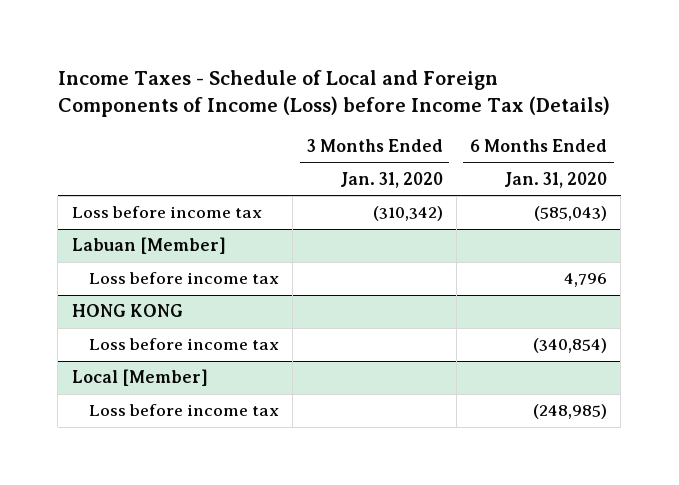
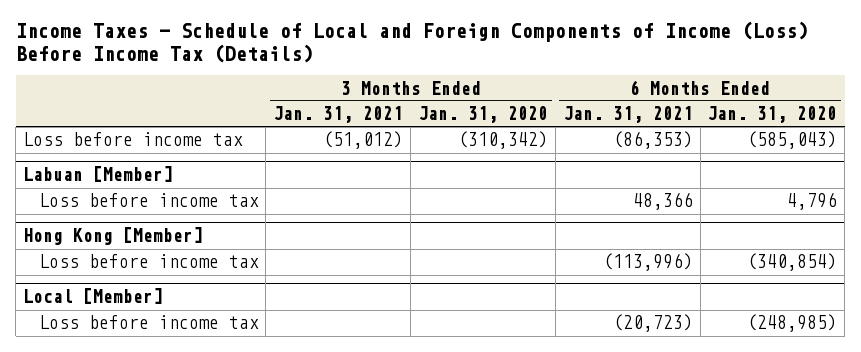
- Income Taxes - Schedule of Local and Foreign Components of Income (Loss) before Income Tax (Details)
+ Income Taxes - Schedule of Local and Foreign Components of Income (Loss) Before Income Tax (Details)
- | 3 Months Ended Jan. 31, 2020 | 6 Months Ended Jan. 31, 2020
+ | 3 Months Ended Jan. 31, 2021 | 3 Months Ended Jan. 31, 2020 | 6 Months Ended Jan. 31, 2021 | 6 Months Ended Jan. 31, 2020
- HONG KONG
+ Hong Kong [Member]

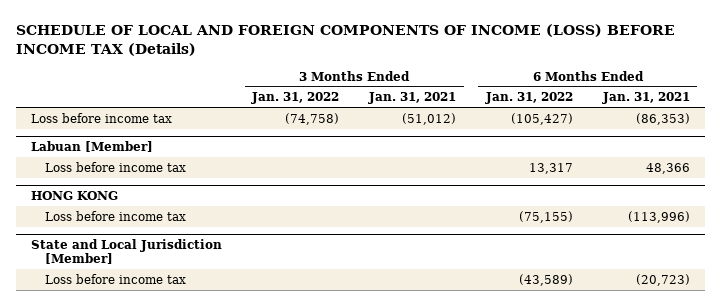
- Income Taxes - Schedule of Local and Foreign Components of Income (Loss) Before Income Tax (Details)
+ SCHEDULE OF LOCAL AND FOREIGN COMPONENTS OF INCOME (LOSS) BEFORE INCOME TAX (Details)
- | 3 Months Ended Jan. 31, 2021 | 3 Months Ended Jan. 31, 2020 | 6 Months Ended Jan. 31, 2021 | 6 Months Ended Jan. 31, 2020
+ | 3 Months Ended Jan. 31, 2022 | 3 Months Ended Jan. 31, 2021 | 6 Months Ended Jan. 31, 2022 | 6 Months Ended Jan. 31, 2021
- Hong Kong [Member]
+ HONG KONG
- Local [Member]
+ State and Local Jurisdiction [Member]

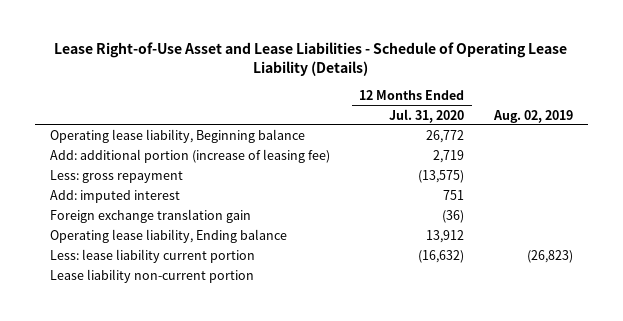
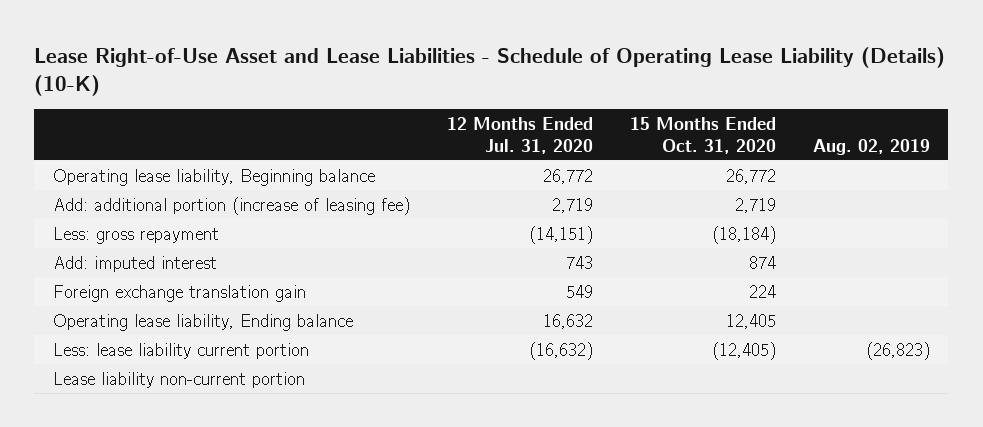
- Lease Right-of-Use Asset and Lease Liabilities - Schedule of Operating Lease Liability (Details)
+ Lease Right-of-Use Asset and Lease Liabilities - Schedule of Operating Lease Liability (Details) (10-K)
- | 12 Months Ended Jul. 31, 2020 | Aug. 02, 2019
+ | 12 Months Ended Jul. 31, 2020 | 15 Months Ended Oct. 31, 2020 | Aug. 02, 2019
- Less: gross repayment | (13,575) |
- Add: imputed interest | 751 |
- Foreign exchange translation gain | (36) |
- Operating lease liability, Ending balance | 13,912 |
+ Less: gross repayment | (14,151) | (18,184) |
+ Add: imputed interest | 743 | 874 |
+ Foreign exchange translation gain | 549 | 224 |
+ Operating lease liability, Ending balance | 16,632 | 12,405 |

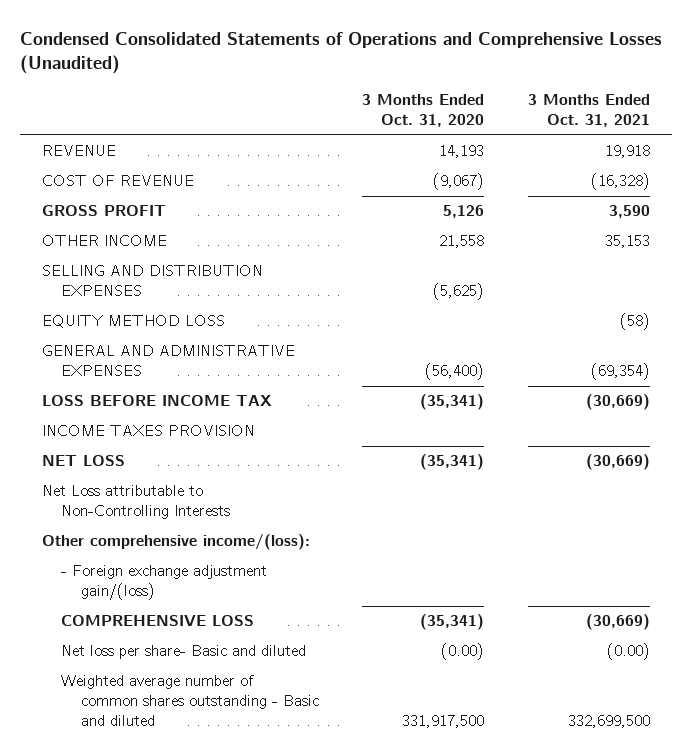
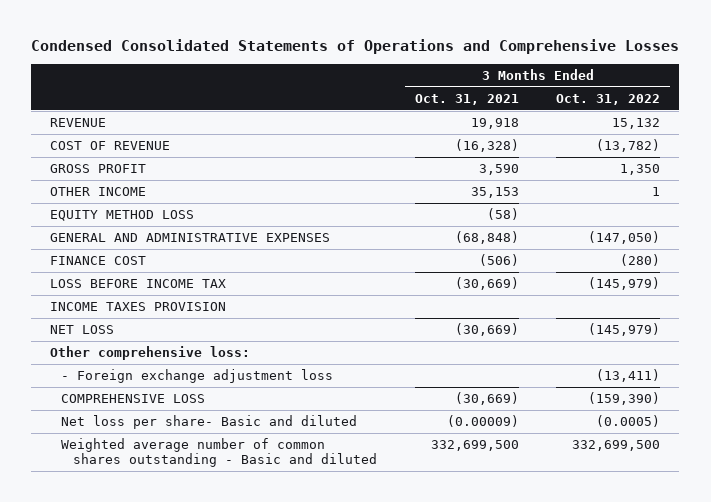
- Condensed Consolidated Statements of Operations and Comprehensive Losses (Unaudited)
+ Condensed Consolidated Statements of Operations and Comprehensive Losses
- | 3 Months Ended Oct. 31, 2020 | 3 Months Ended Oct. 31, 2021
+ | 3 Months Ended Oct. 31, 2021 | 3 Months Ended Oct. 31, 2022
- SELLING AND DISTRIBUTION EXPENSES | (5,625) |
- GENERAL AND ADMINISTRATIVE EXPENSES | (56,400) | (69,354)
+ GENERAL AND ADMINISTRATIVE EXPENSES | (68,848) | (147,050)
+ FINANCE COST | (506) | (280)
- Net Loss attributable to Non-Controlling Interests
- Other comprehensive income/(loss):
- - Foreign exchange adjustment gain/(loss)
+ Other comprehensive loss:
+ - Foreign exchange adjustment loss | | (13,411)
- Net loss per share- Basic and diluted | (0.00) | (0.00)
+ Net loss per share- Basic and diluted | (0.00009) | (0.0005)

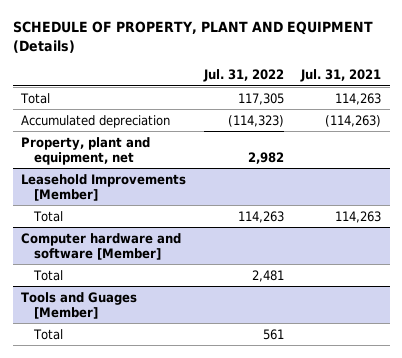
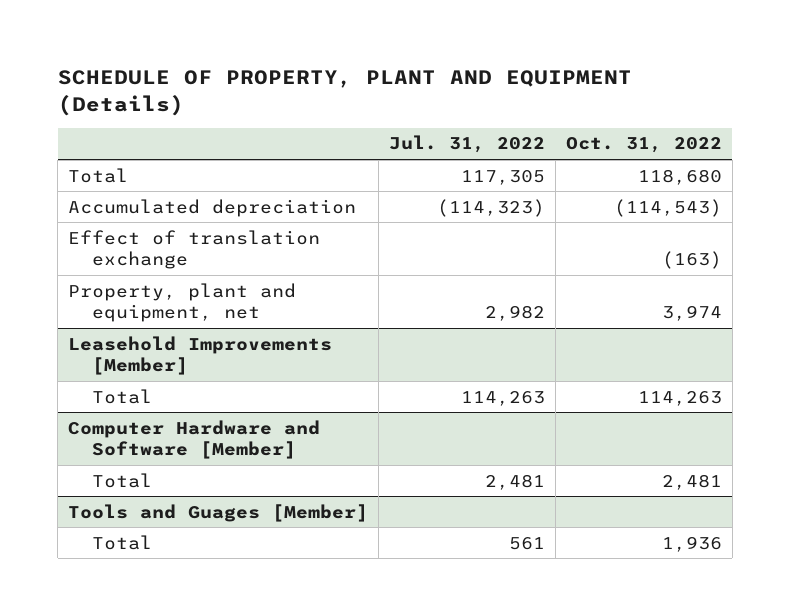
- | Jul. 31, 2022 | Jul. 31, 2021
+ | Jul. 31, 2022 | Oct. 31, 2022
+ Effect of translation exchange | | (163)
- Computer hardware and software [Member]
+ Computer Hardware and Software [Member]

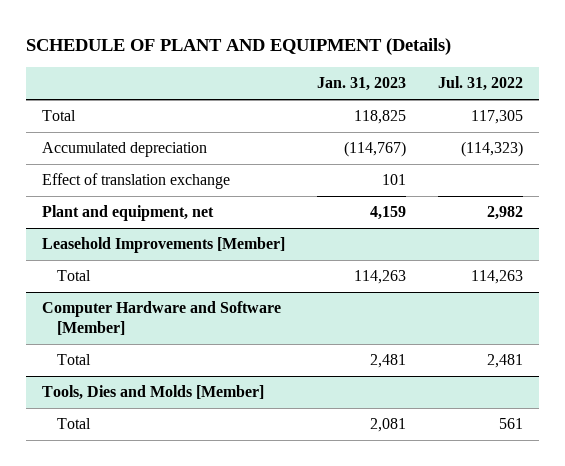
- SCHEDULE OF PROPERTY, PLANT AND EQUIPMENT (Details)
+ SCHEDULE OF PLANT AND EQUIPMENT (Details)
- | Jul. 31, 2022 | Oct. 31, 2022
+ | Jan. 31, 2023 | Jul. 31, 2022
- Property, plant and equipment, net | 2,982 | 3,974
+ Plant and equipment, net | 4,159 | 2,982
- Tools and Guages [Member]
+ Tools, Dies and Molds [Member]

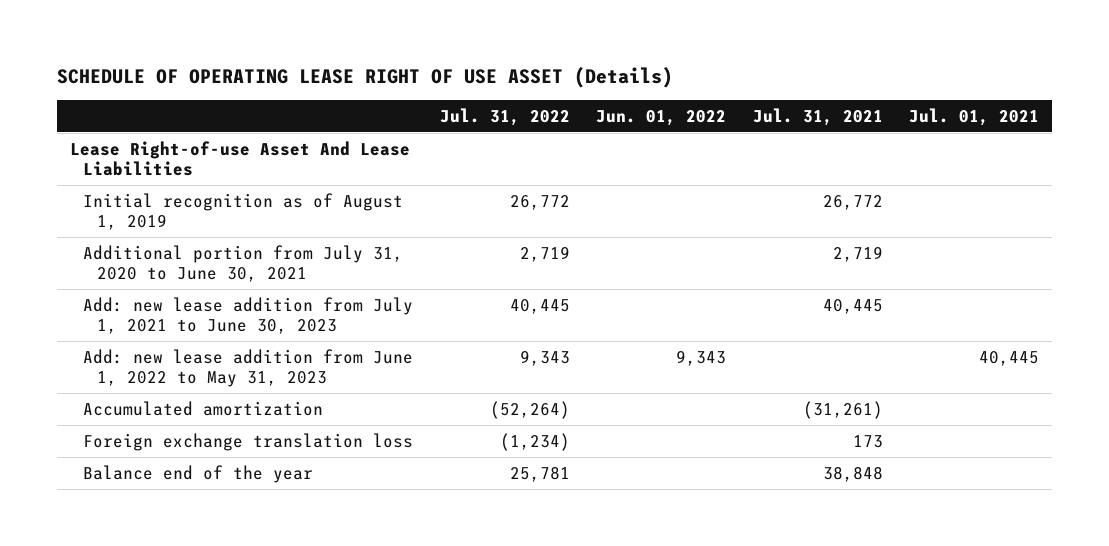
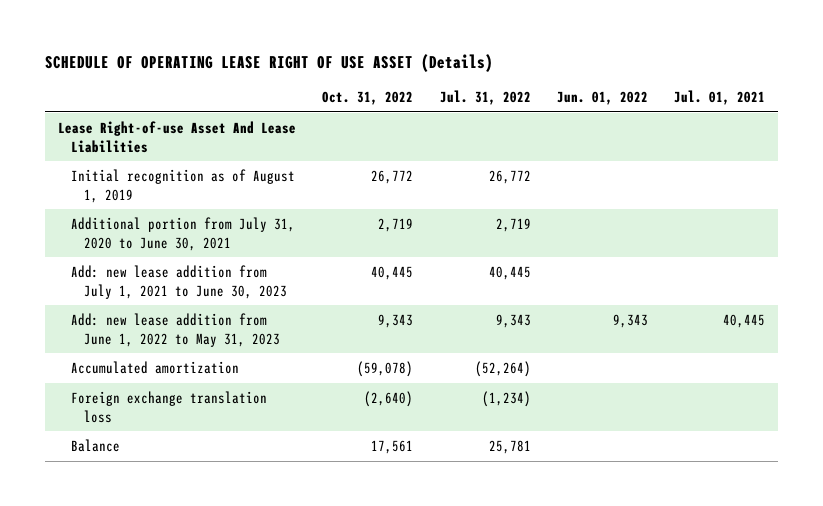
- | Jul. 31, 2022 | Jun. 01, 2022 | Jul. 31, 2021 | Jul. 01, 2021
+ | Oct. 31, 2022 | Jul. 31, 2022 | Jun. 01, 2022 | Jul. 01, 2021
- Balance end of the year | 25,781 | | 38,848 |
+ Balance | 17,561 | 25,781 | |

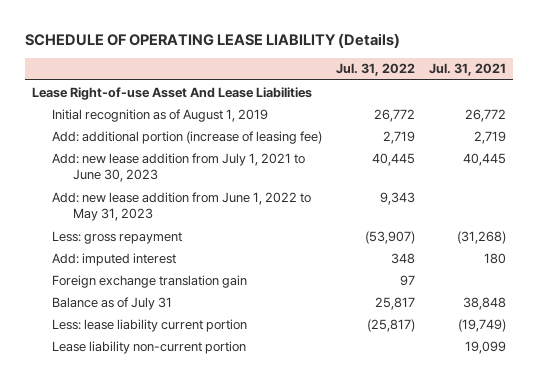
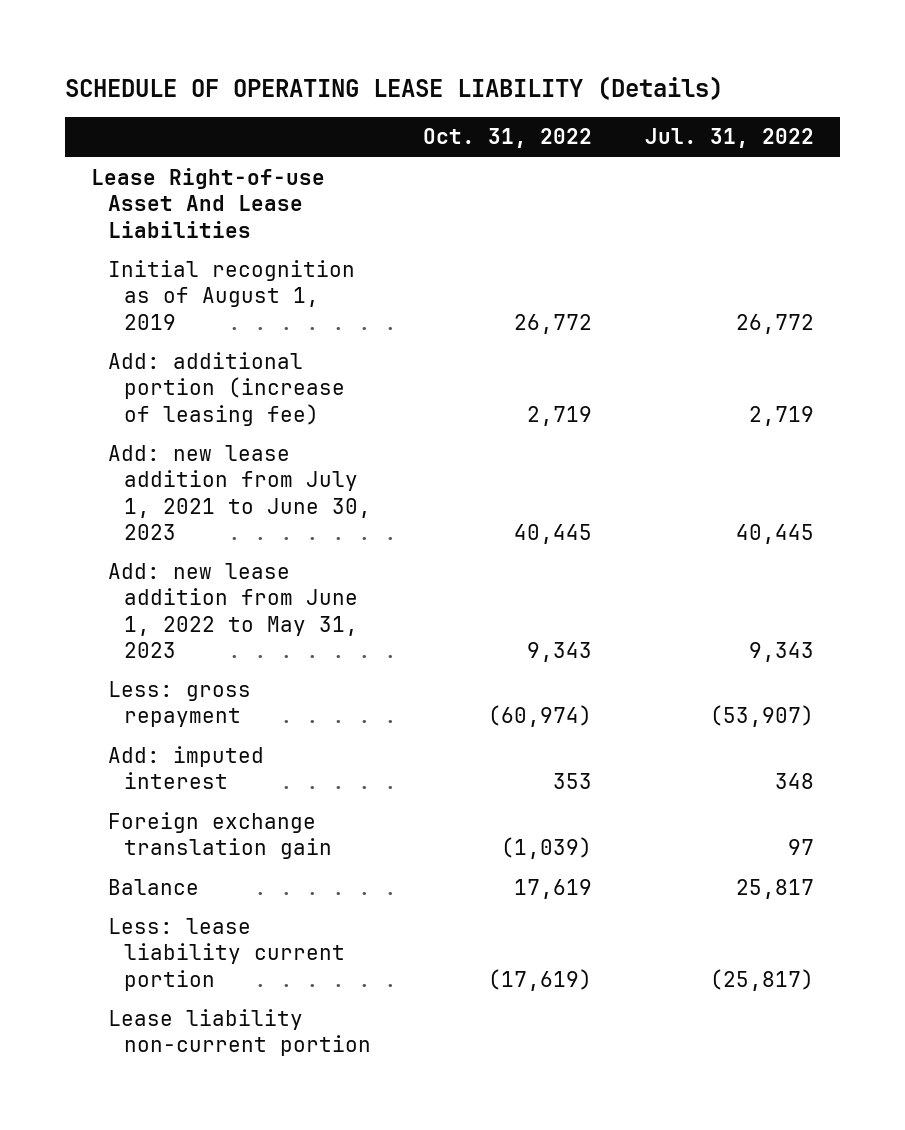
- | Jul. 31, 2022 | Jul. 31, 2021
+ | Oct. 31, 2022 | Jul. 31, 2022
- Balance as of July 31 | 25,817 | 38,848
+ Balance | 17,619 | 25,817

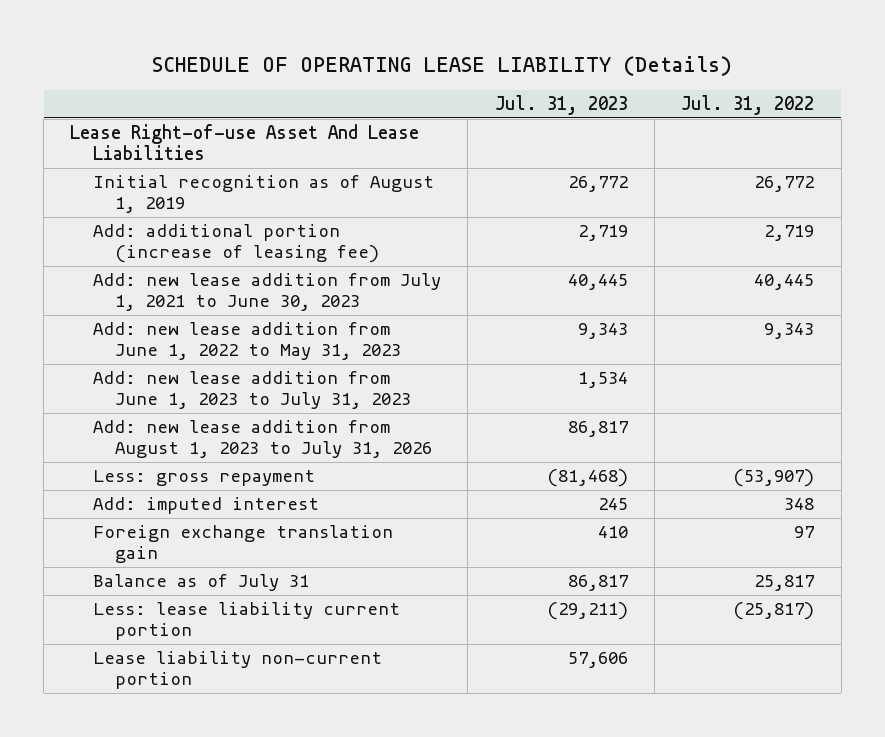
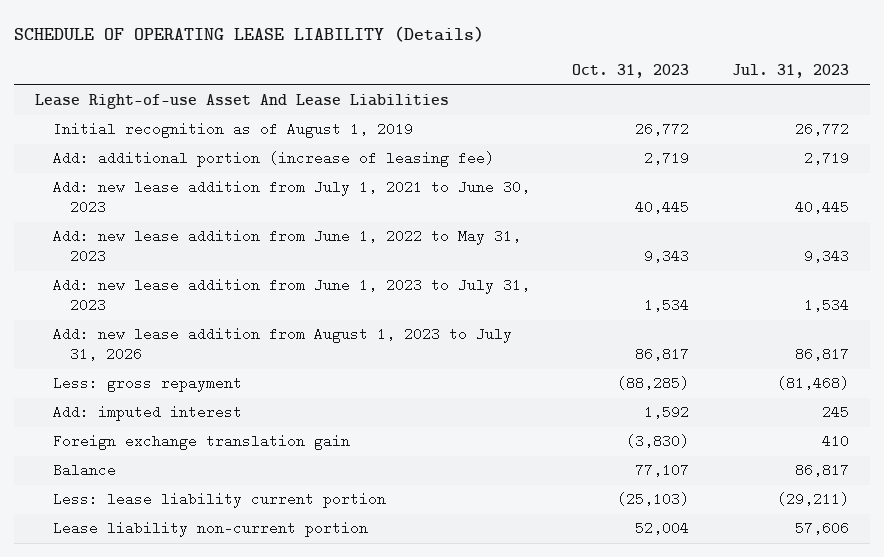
- | Jul. 31, 2023 | Jul. 31, 2022
+ | Oct. 31, 2023 | Jul. 31, 2023
- Balance as of July 31 | 86,817 | 25,817
+ Balance | 77,107 | 86,817

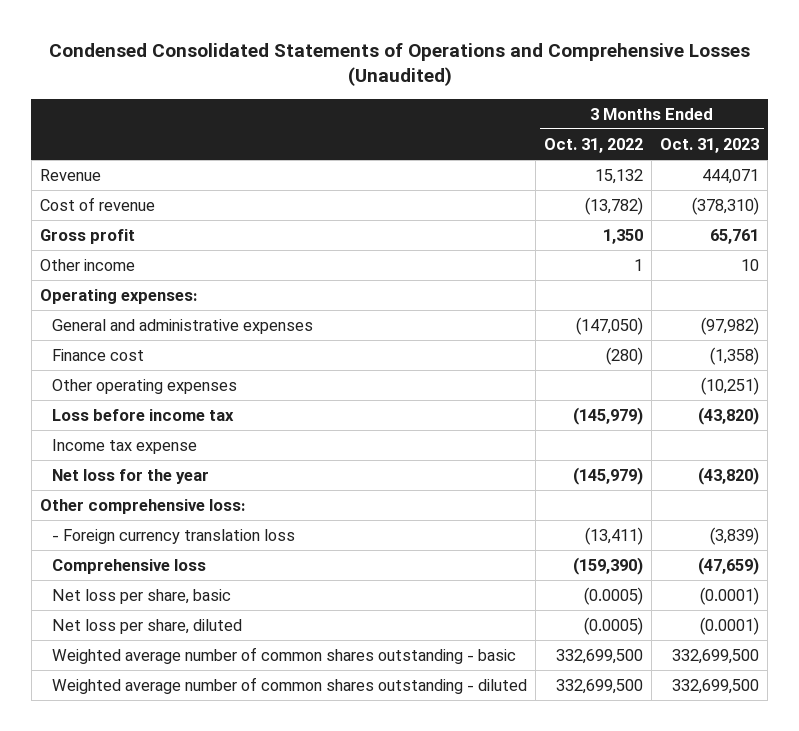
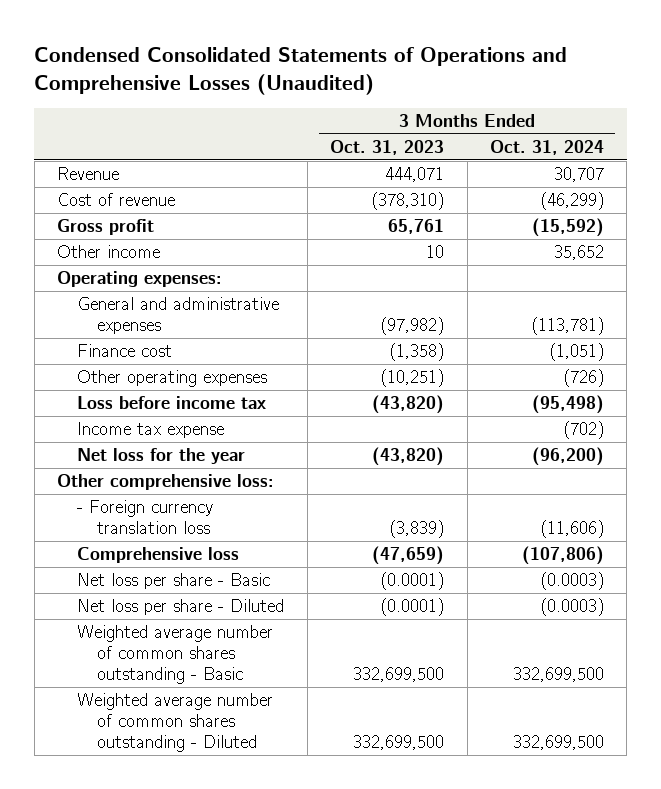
- | 3 Months Ended Oct. 31, 2022 | 3 Months Ended Oct. 31, 2023
+ | 3 Months Ended Oct. 31, 2023 | 3 Months Ended Oct. 31, 2024
- Net loss per share, basic | (0.0005) | (0.0001)
- Net loss per share, diluted | (0.0005) | (0.0001)
- Weighted average number of common shares outstanding - basic | 332,699,500 | 332,699,500
- Weighted average number of common shares outstanding - diluted | 332,699,500 | 332,699,500
+ Net loss per share - Basic | (0.0001) | (0.0003)
+ Net loss per share - Diluted | (0.0001) | (0.0003)
+ Weighted average number of common shares outstanding - Basic | 332,699,500 | 332,699,500
+ Weighted average number of common shares outstanding - Diluted | 332,699,500 | 332,699,500

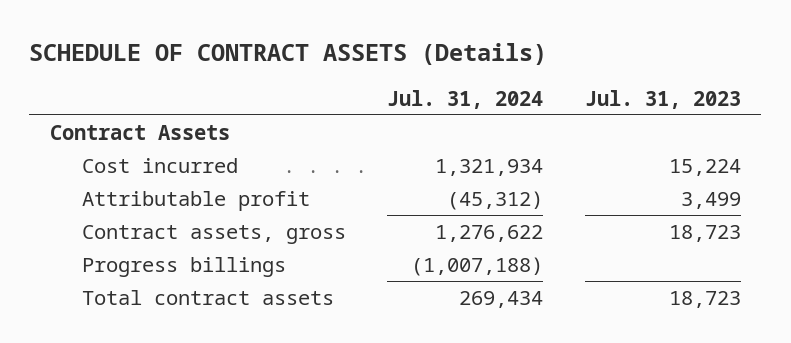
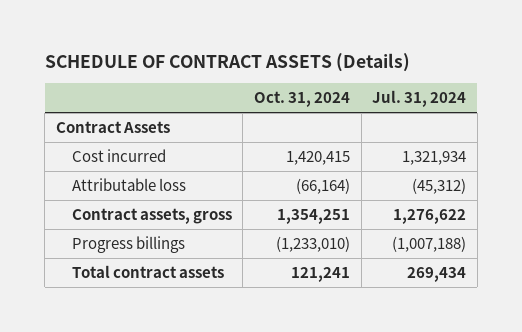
- | Jul. 31, 2024 | Jul. 31, 2023
+ | Oct. 31, 2024 | Jul. 31, 2024
- Attributable profit | (45,312) | 3,499
+ Attributable loss | (66,164) | (45,312)

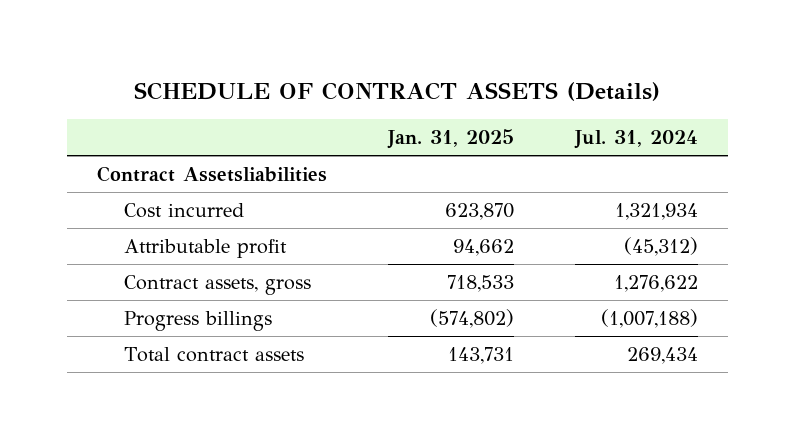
- | Oct. 31, 2024 | Jul. 31, 2024
+ | Jan. 31, 2025 | Jul. 31, 2024
- Contract Assets
+ Contract Assetsliabilities
- Attributable loss | (66,164) | (45,312)
+ Attributable profit | 94,662 | (45,312)

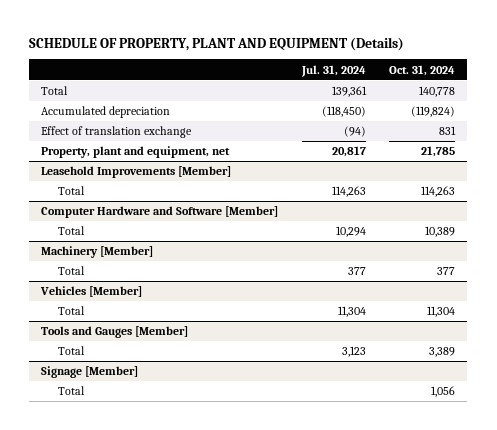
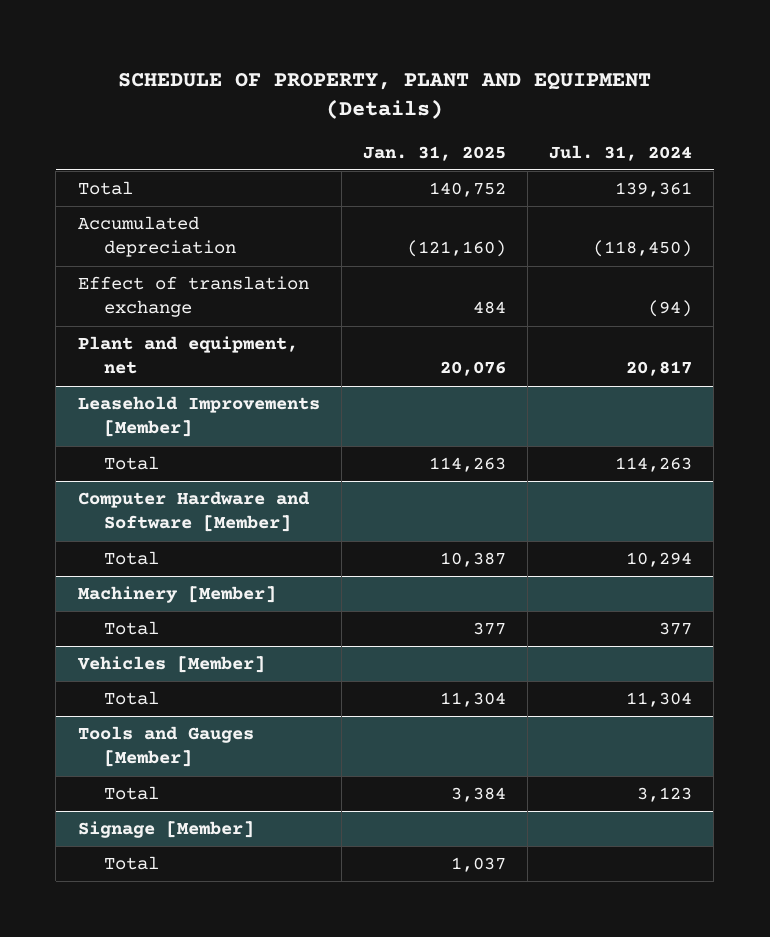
- | Jul. 31, 2024 | Oct. 31, 2024
+ | Jan. 31, 2025 | Jul. 31, 2024
- Property, plant and equipment, net | 20,817 | 21,785
+ Plant and equipment, net | 20,076 | 20,817

